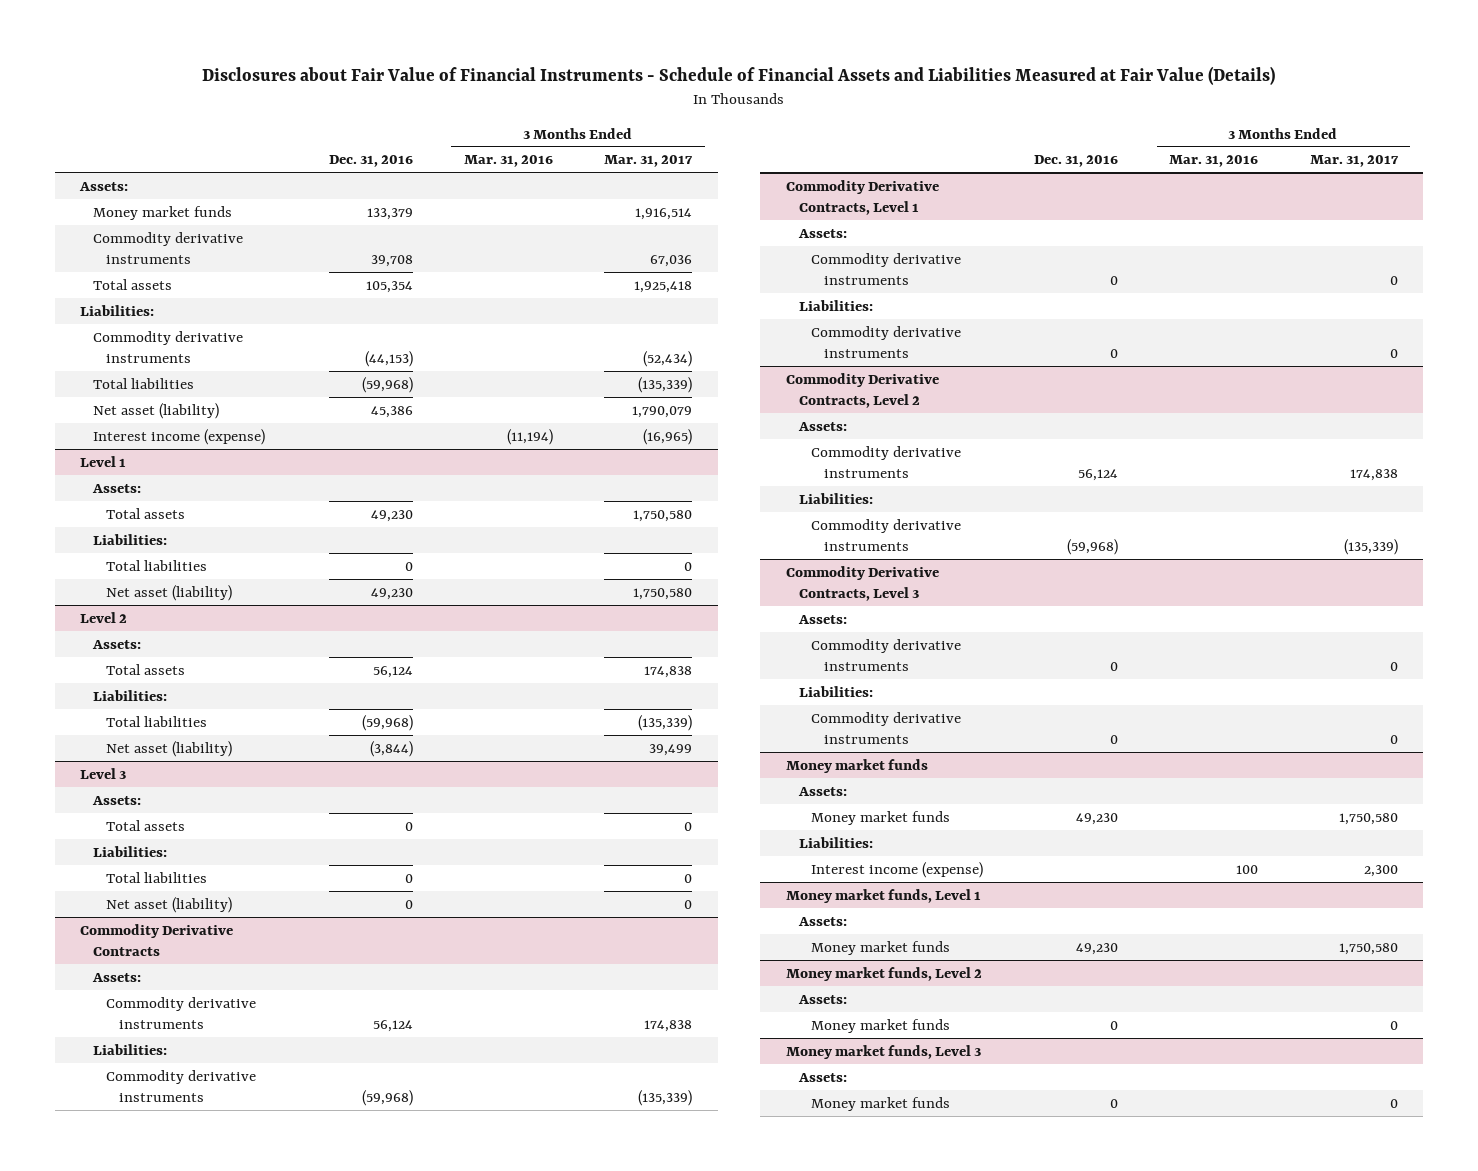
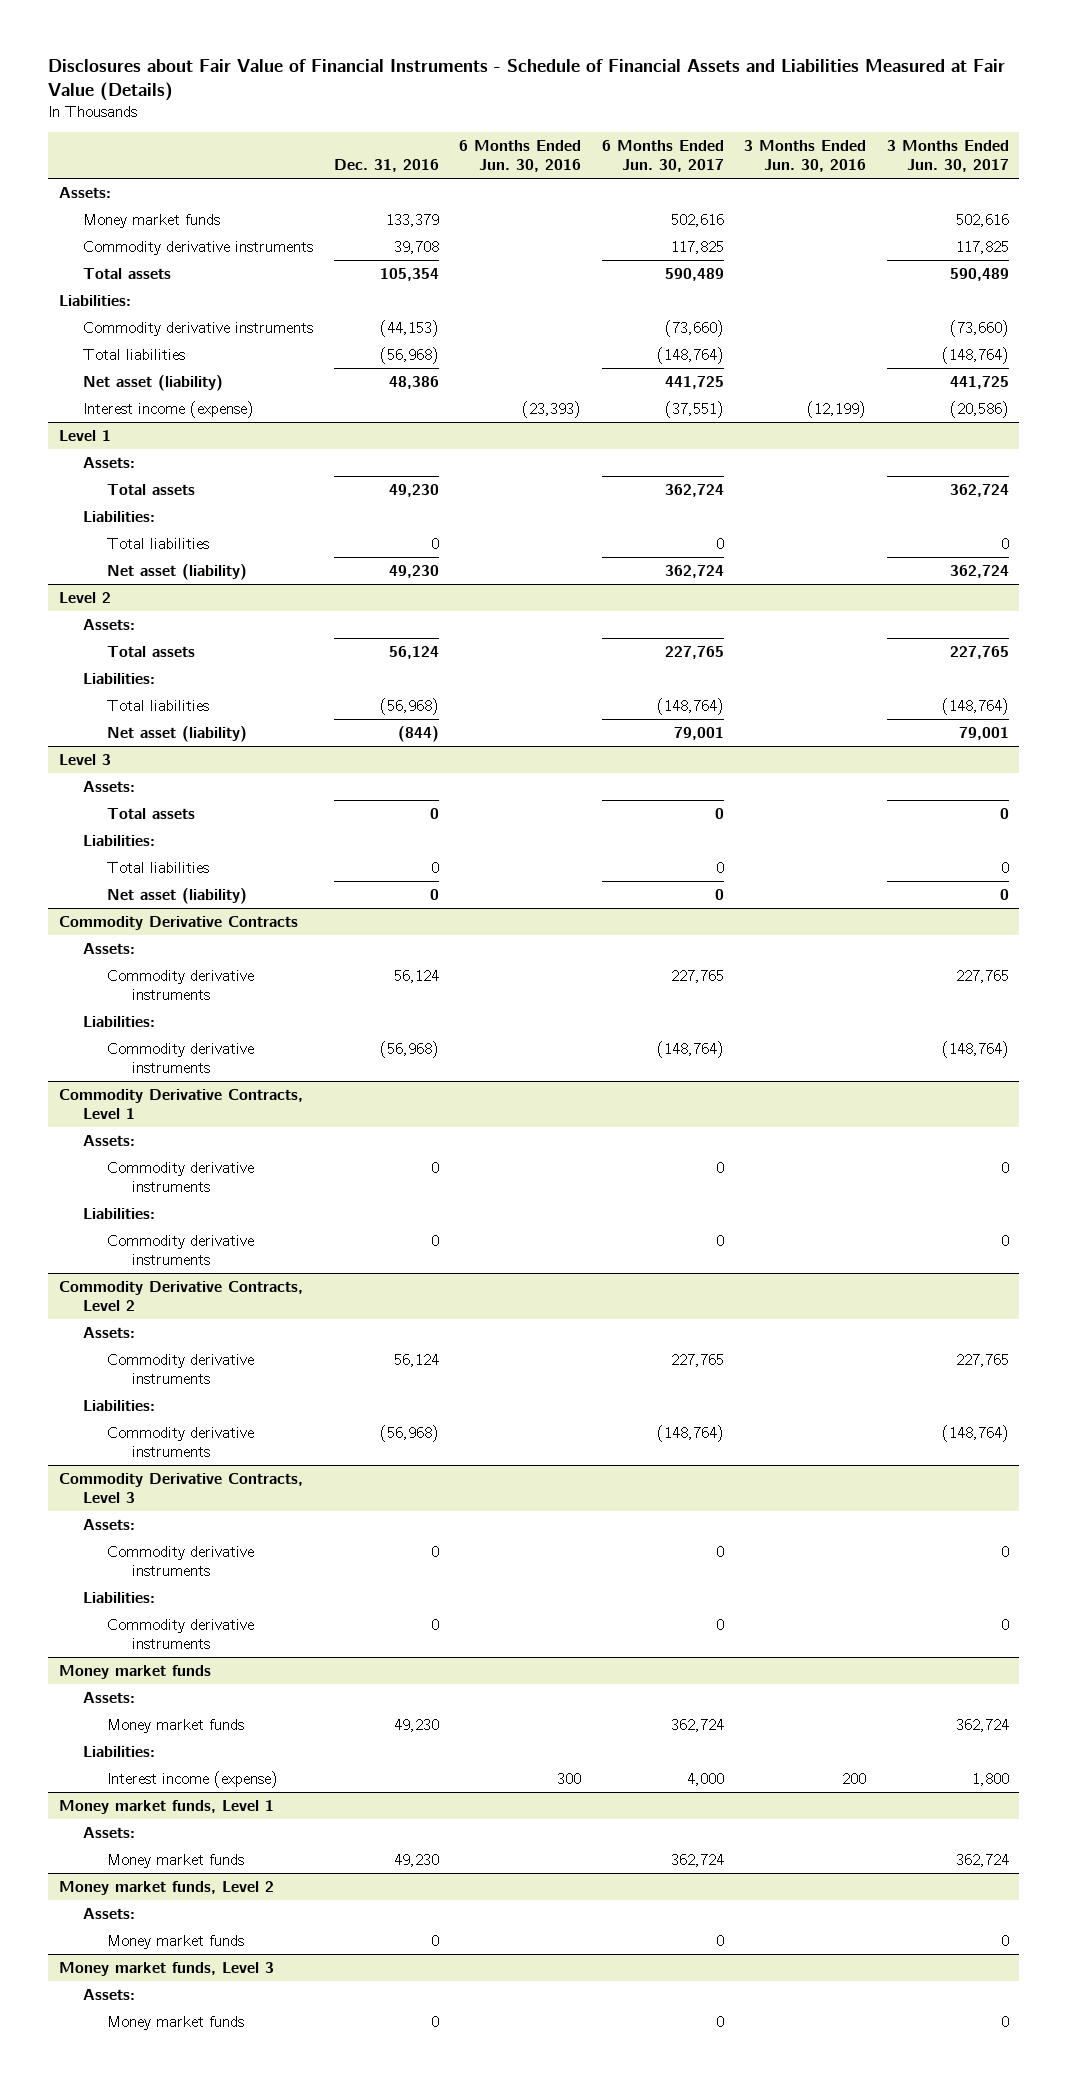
- | Dec. 31, 2016 | 3 Months Ended Mar. 31, 2016 | 3 Months Ended Mar. 31, 2017
+ | Dec. 31, 2016 | 6 Months Ended Jun. 30, 2016 | 6 Months Ended Jun. 30, 2017 | 3 Months Ended Jun. 30, 2016 | 3 Months Ended Jun. 30, 2017
- Total liabilities | (59,968) | | (135,339)
- Net asset (liability) | 45,386 | | 1,790,079
+ Total liabilities | (56,968) | | (148,764) | | (148,764)
+ Net asset (liability) | 48,386 | | 441,725 | | 441,725
@ Level 2
- Total liabilities | (59,968) | | (135,339)
- Net asset (liability) | (3,844) | | 39,499
+ Total liabilities | (56,968) | | (148,764) | | (148,764)
+ Net asset (liability) | (844) | | 79,001 | | 79,001
@ Commodity Derivative Contracts
- Commodity derivative instruments | (59,968) | | (135,339)
+ Commodity derivative instruments | (56,968) | | (148,764) | | (148,764)
@ Commodity Derivative Contracts, Level 2
- Commodity derivative instruments | (59,968) | | (135,339)
+ Commodity derivative instruments | (56,968) | | (148,764) | | (148,764)

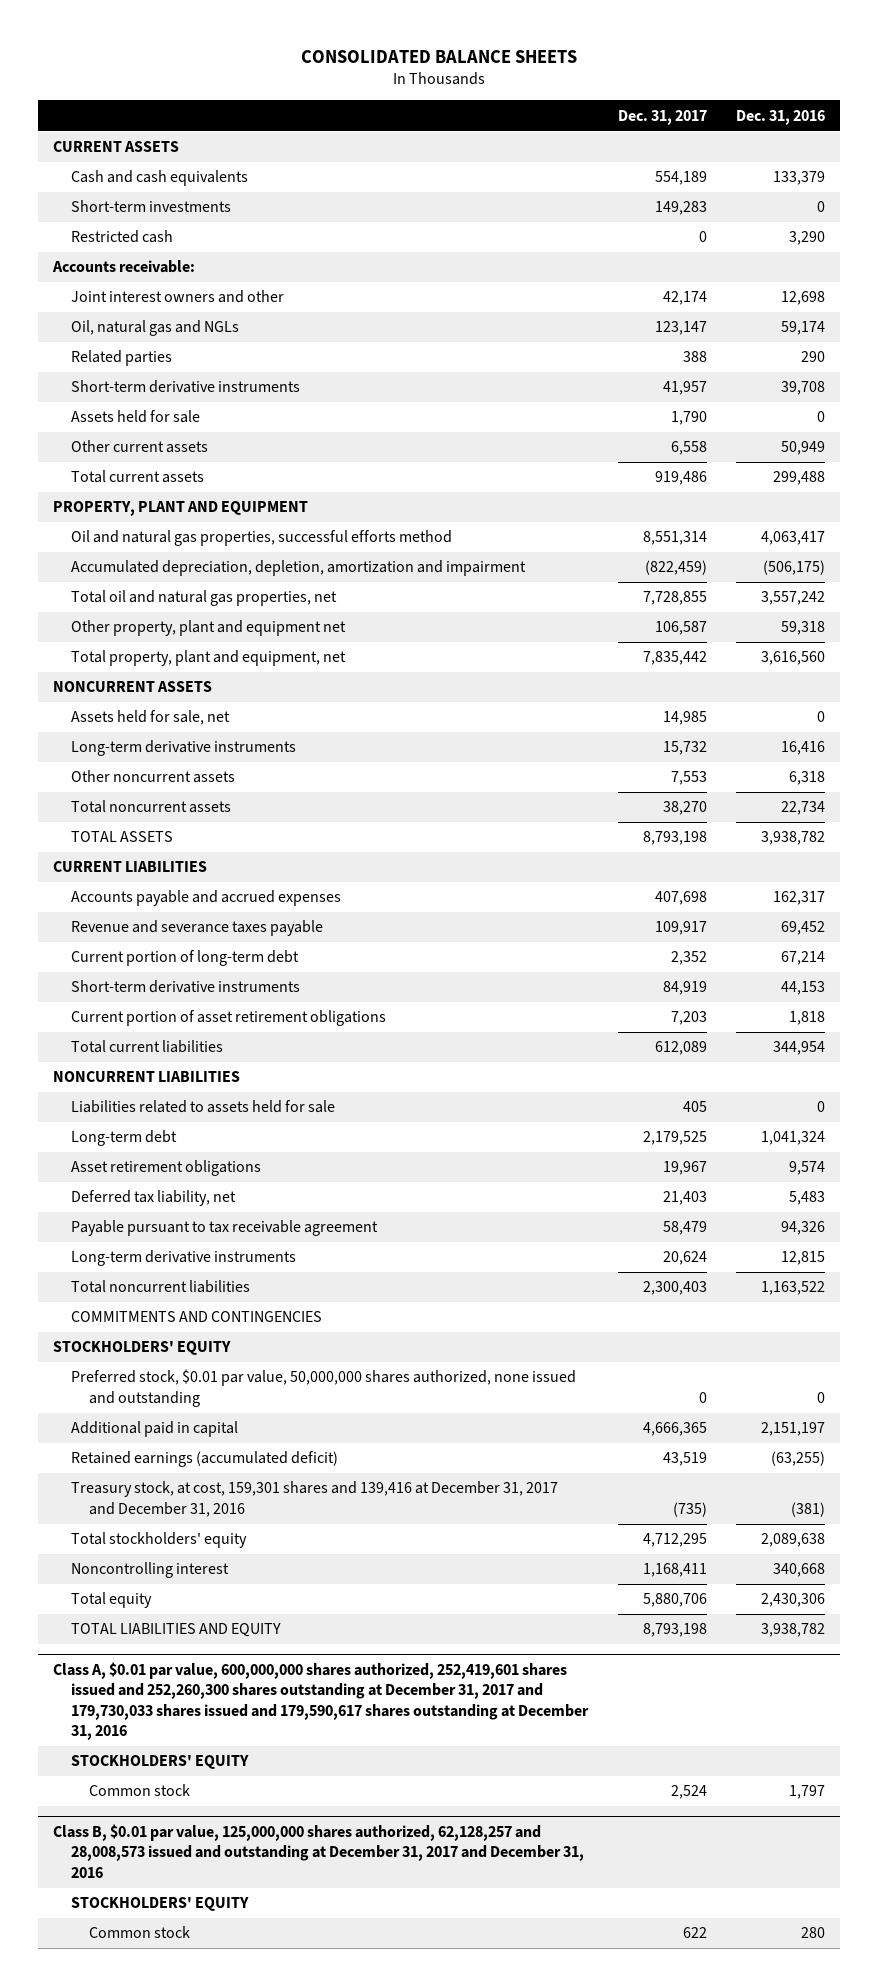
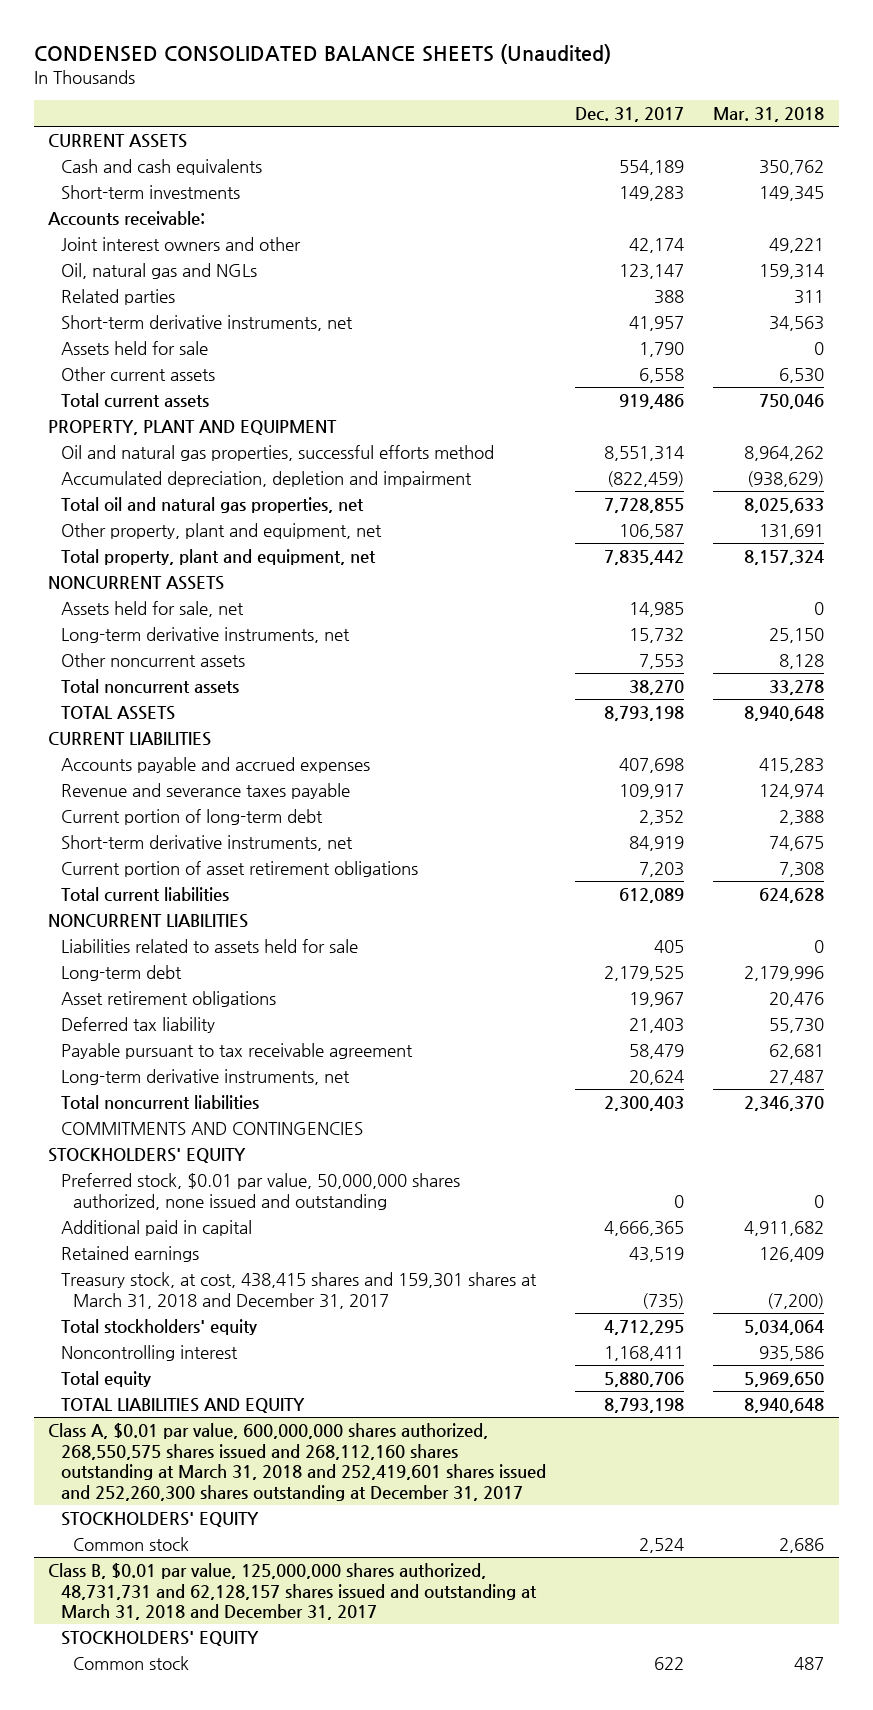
- CONSOLIDATED BALANCE SHEETS
+ CONDENSED CONSOLIDATED BALANCE SHEETS (Unaudited)
- | Dec. 31, 2017 | Dec. 31, 2016
+ | Dec. 31, 2017 | Mar. 31, 2018
- Restricted cash | 0 | 3,290
- Short-term derivative instruments | 41,957 | 39,708
+ Short-term derivative instruments, net | 41,957 | 34,563
- Accumulated depreciation, depletion, amortization and impairment | (822,459) | (506,175)
+ Accumulated depreciation, depletion and impairment | (822,459) | (938,629)
- Other property, plant and equipment net | 106,587 | 59,318
+ Other property, plant and equipment, net | 106,587 | 131,691
- Long-term derivative instruments | 15,732 | 16,416
+ Long-term derivative instruments, net | 15,732 | 25,150
- Short-term derivative instruments | 84,919 | 44,153
+ Short-term derivative instruments, net | 84,919 | 74,675
- Deferred tax liability, net | 21,403 | 5,483
+ Deferred tax liability | 21,403 | 55,730
- Long-term derivative instruments | 20,624 | 12,815
+ Long-term derivative instruments, net | 20,624 | 27,487
- Retained earnings (accumulated deficit) | 43,519 | (63,255)
- Treasury stock, at cost, 159,301 shares and 139,416 at December 31, 2017 and December 31, 2016 | (735) | (381)
+ Retained earnings | 43,519 | 126,409
+ Treasury stock, at cost, 438,415 shares and 159,301 shares at March 31, 2018 and December 31, 2017 | (735) | (7,200)
- Class A, $0.01 par value, 600,000,000 shares authorized, 252,419,601 shares issued and 252,260,300 shares outstanding at December 31, 2017 and 179,730,033 shares issued and 179,590,617 shares outstanding at December 31, 2016
+ Class A, $0.01 par value, 600,000,000 shares authorized, 268,550,575 shares issued and 268,112,160 shares outstanding at March 31, 2018 and 252,419,601 shares issued and 252,260,300 shares outstanding at December 31, 2017
- Class B, $0.01 par value, 125,000,000 shares authorized, 62,128,257 and 28,008,573 issued and outstanding at December 31, 2017 and December 31, 2016
+ Class B, $0.01 par value, 125,000,000 shares authorized, 48,731,731 and 62,128,157 shares issued and outstanding at March 31, 2018 and December 31, 2017

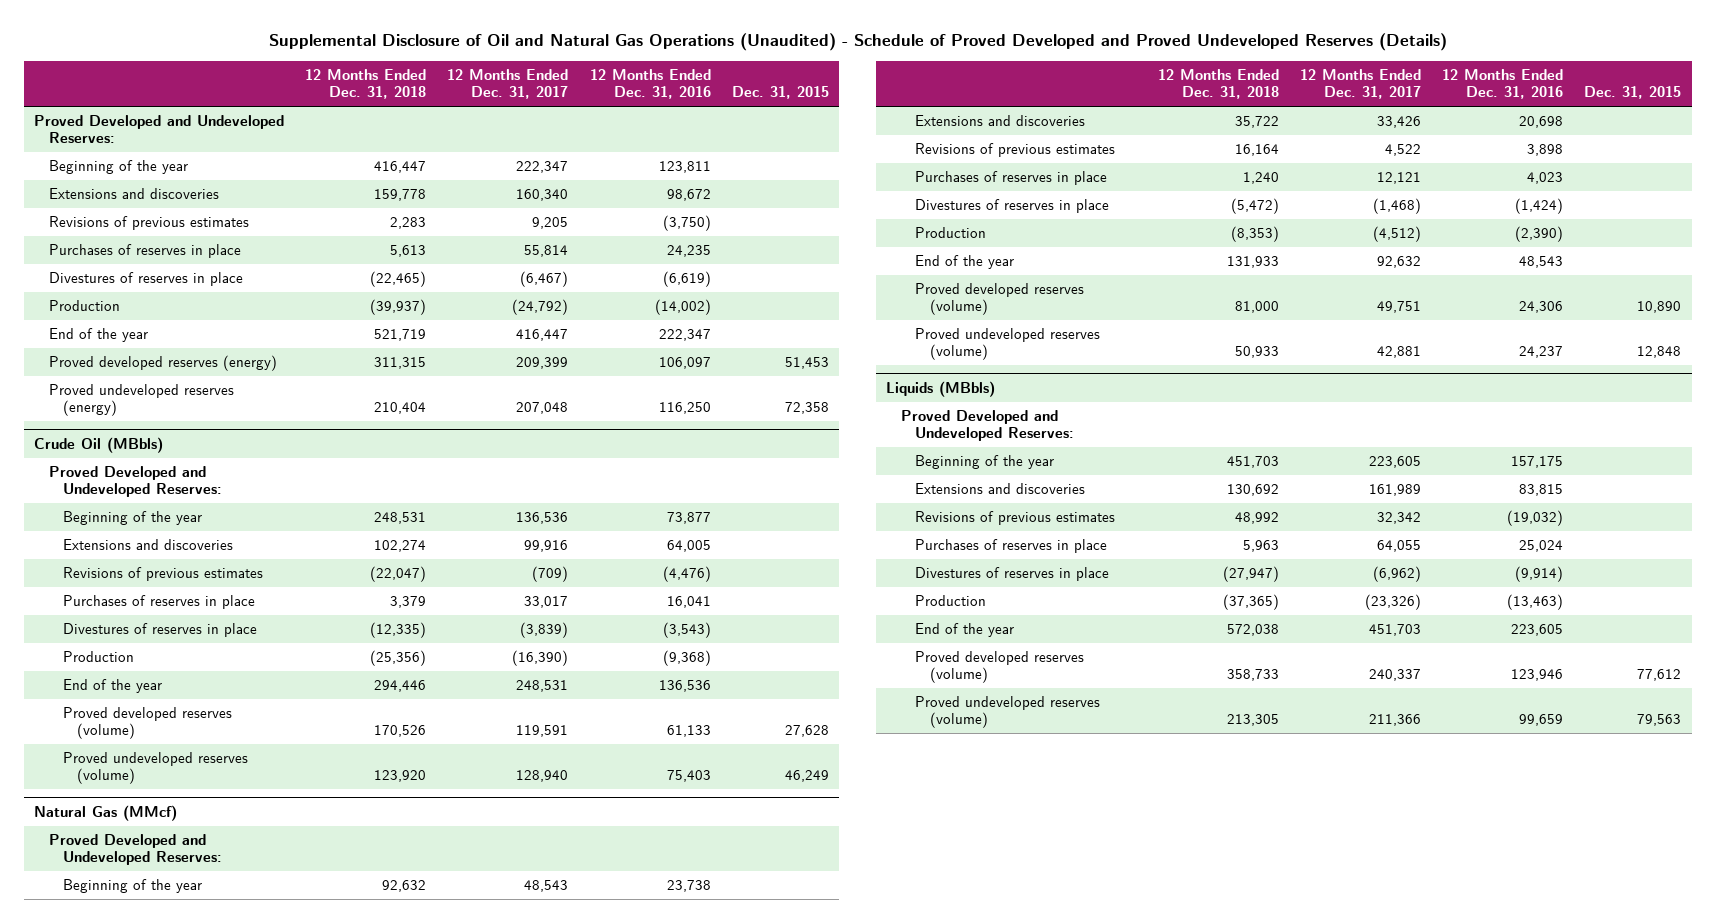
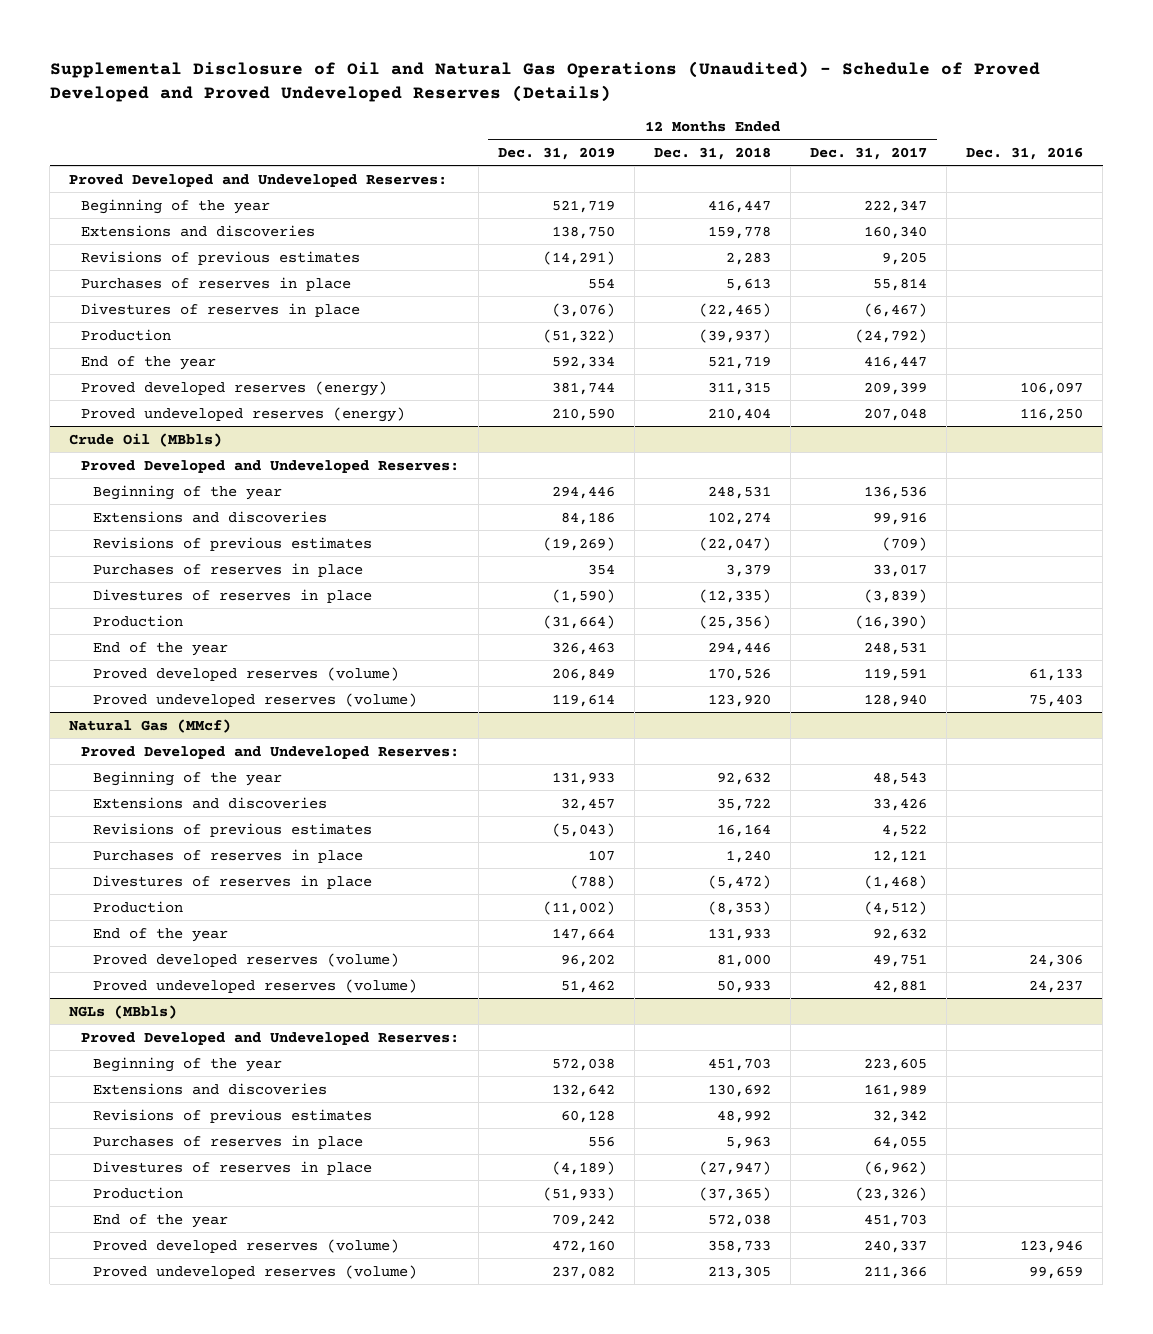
- | 12 Months Ended Dec. 31, 2018 | 12 Months Ended Dec. 31, 2017 | 12 Months Ended Dec. 31, 2016 | Dec. 31, 2015
+ | 12 Months Ended Dec. 31, 2019 | 12 Months Ended Dec. 31, 2018 | 12 Months Ended Dec. 31, 2017 | Dec. 31, 2016
- Liquids (MBbls)
+ NGLs (MBbls)

